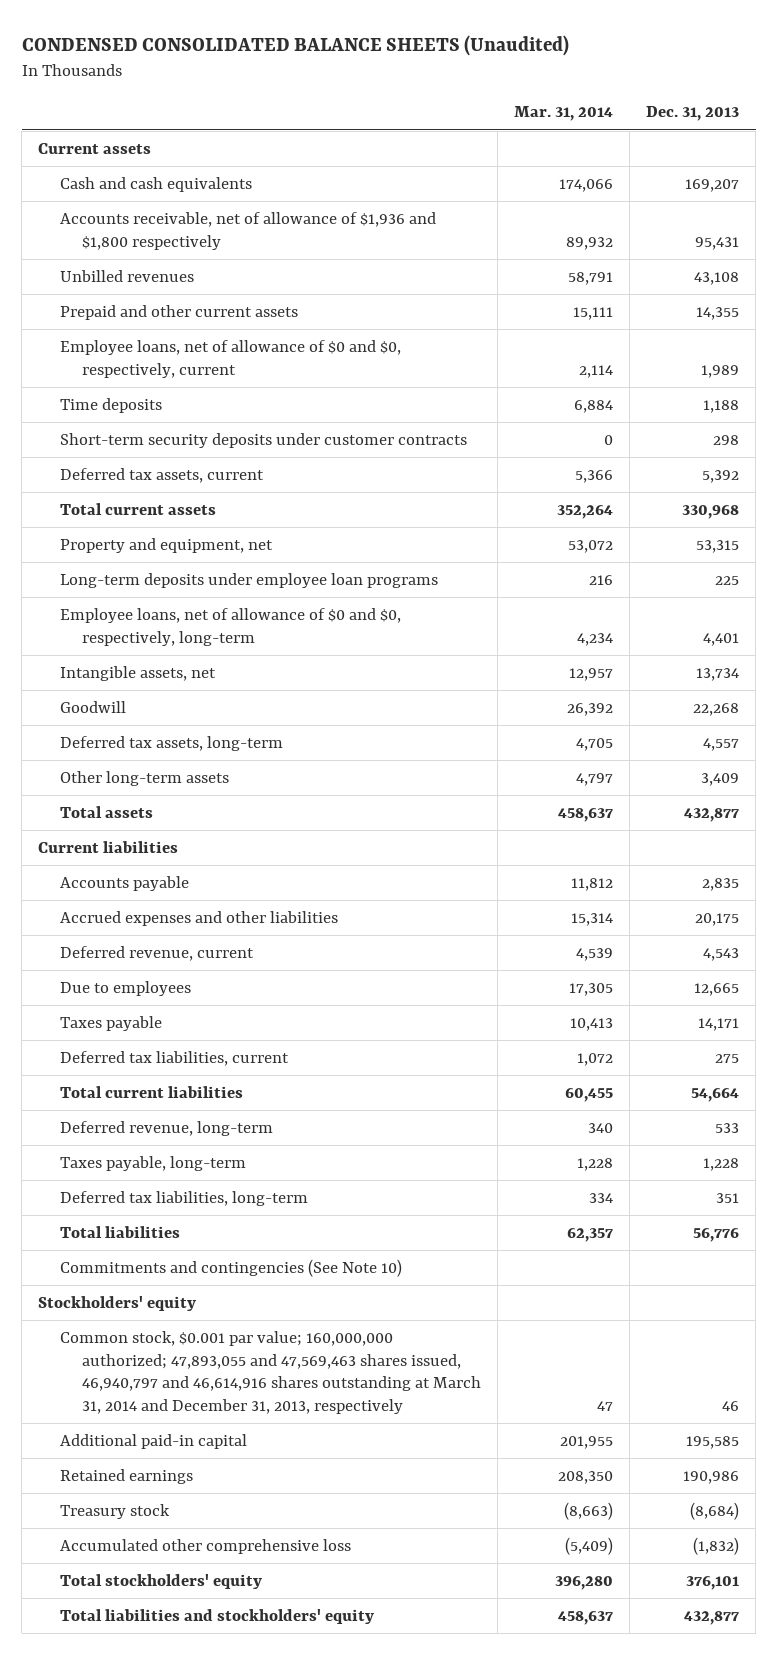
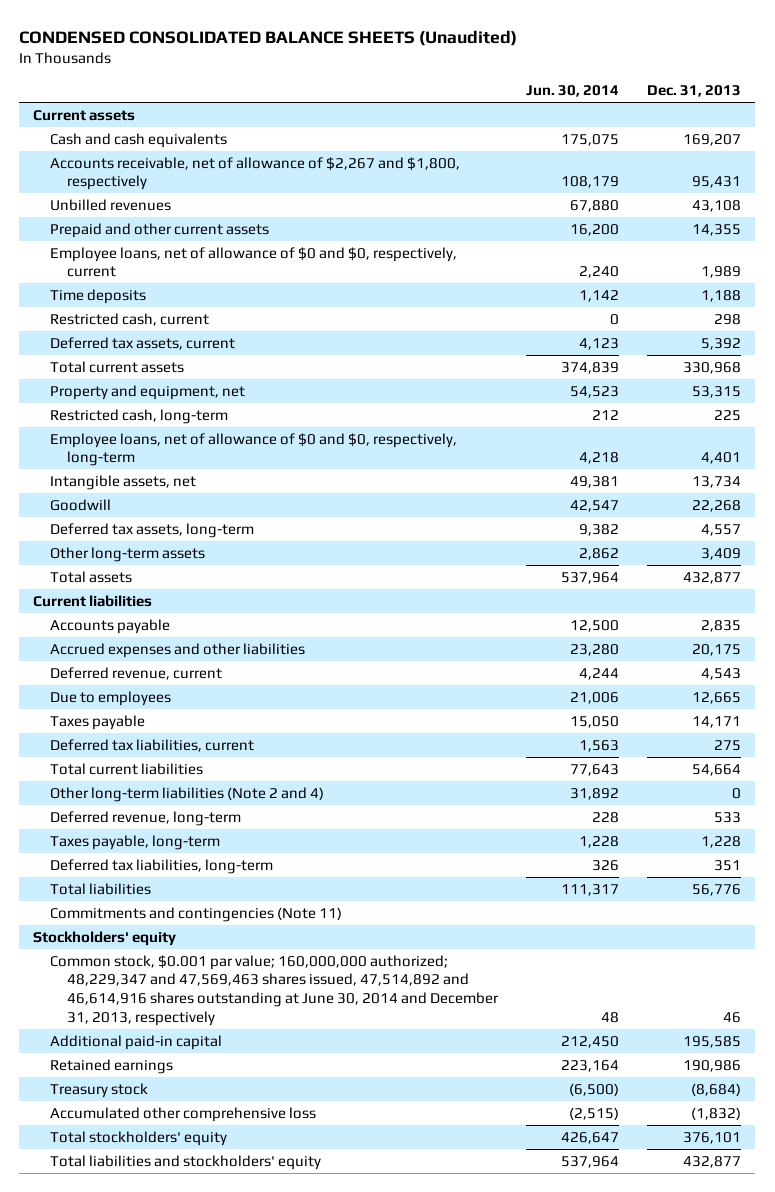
- | Mar. 31, 2014 | Dec. 31, 2013
+ | Jun. 30, 2014 | Dec. 31, 2013
- Accounts receivable, net of allowance of $1,936 and $1,800 respectively | 89,932 | 95,431
+ Accounts receivable, net of allowance of $2,267 and $1,800, respectively | 108,179 | 95,431
- Short-term security deposits under customer contracts | 0 | 298
+ Restricted cash, current | 0 | 298
- Long-term deposits under employee loan programs | 216 | 225
+ Restricted cash, long-term | 212 | 225
+ Other long-term liabilities (Note 2 and 4) | 31,892 | 0
- Commitments and contingencies (See Note 10)
+ Commitments and contingencies (Note 11)
- Common stock, $0.001 par value; 160,000,000 authorized; 47,893,055 and 47,569,463 shares issued, 46,940,797 and 46,614,916 shares outstanding at March 31, 2014 and December 31, 2013, respectively | 47 | 46
+ Common stock, $0.001 par value; 160,000,000 authorized; 48,229,347 and 47,569,463 shares issued, 47,514,892 and 46,614,916 shares outstanding at June 30, 2014 and December 31, 2013, respectively | 48 | 46

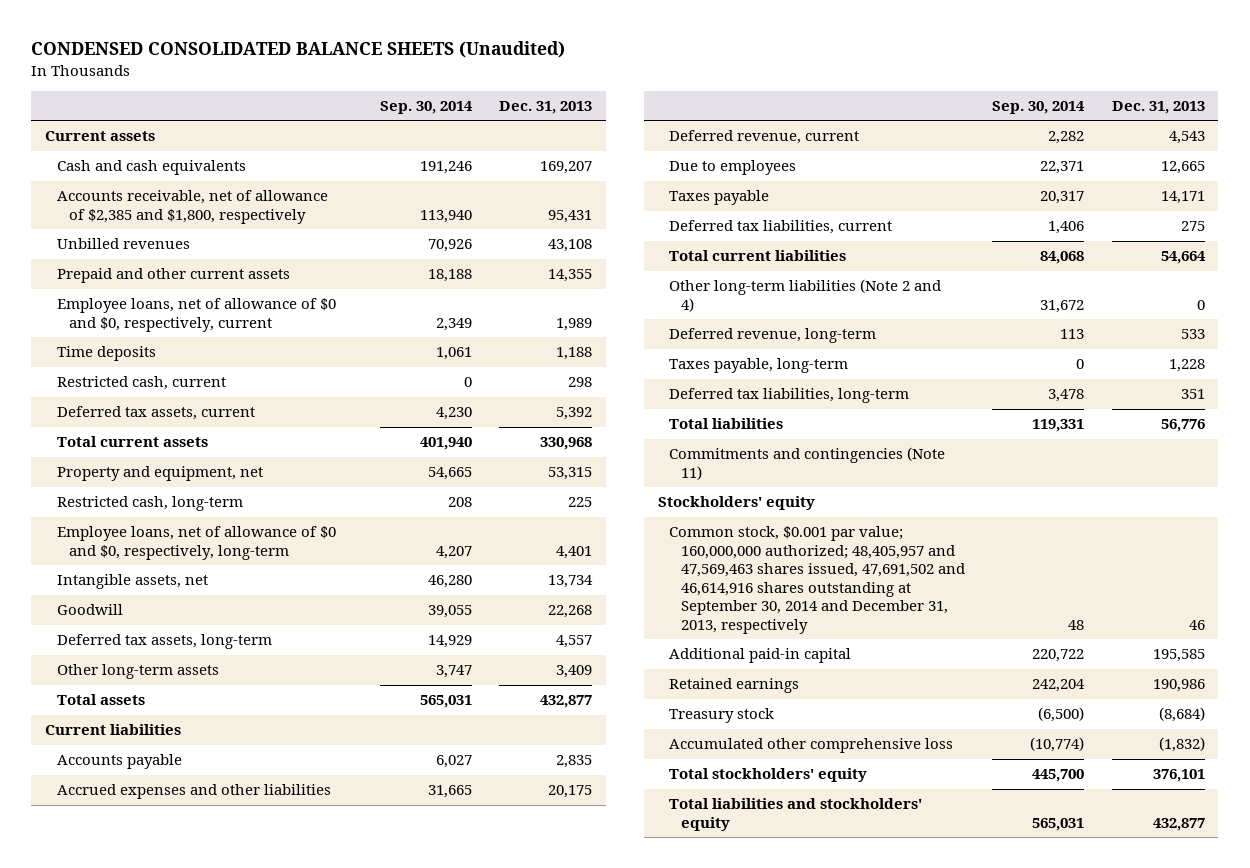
- | Jun. 30, 2014 | Dec. 31, 2013
+ | Sep. 30, 2014 | Dec. 31, 2013
- Accounts receivable, net of allowance of $2,267 and $1,800, respectively | 108,179 | 95,431
+ Accounts receivable, net of allowance of $2,385 and $1,800, respectively | 113,940 | 95,431
- Common stock, $0.001 par value; 160,000,000 authorized; 48,229,347 and 47,569,463 shares issued, 47,514,892 and 46,614,916 shares outstanding at June 30, 2014 and December 31, 2013, respectively | 48 | 46
+ Common stock, $0.001 par value; 160,000,000 authorized; 48,405,957 and 47,569,463 shares issued, 47,691,502 and 46,614,916 shares outstanding at September 30, 2014 and December 31, 2013, respectively | 48 | 46

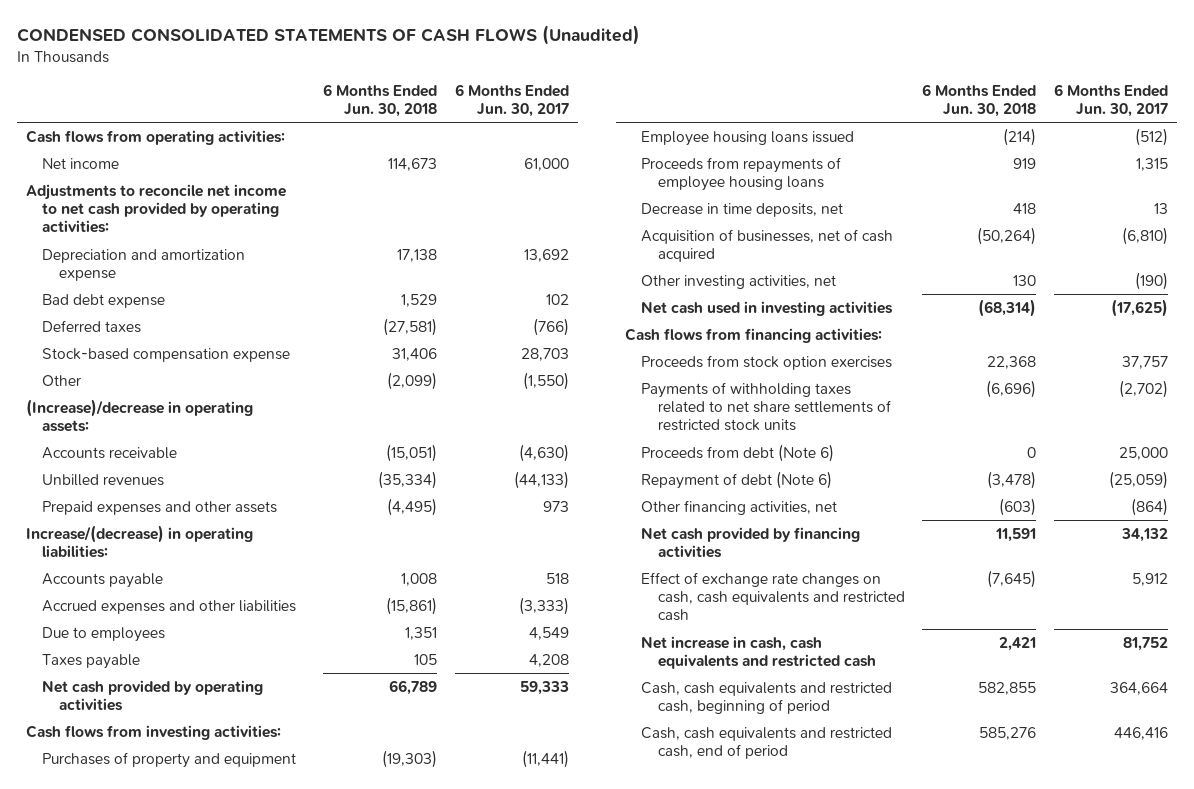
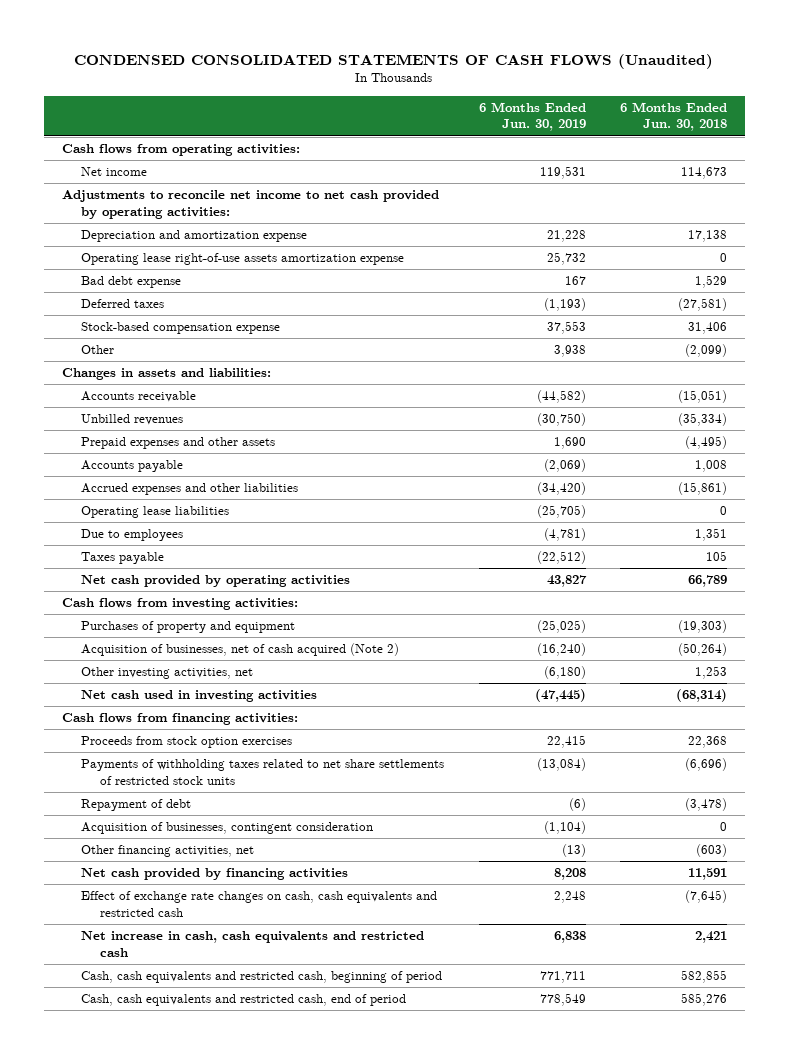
- | 6 Months Ended Jun. 30, 2018 | 6 Months Ended Jun. 30, 2017
+ | 6 Months Ended Jun. 30, 2019 | 6 Months Ended Jun. 30, 2018
+ Operating lease right-of-use assets amortization expense | 25,732 | 0
- (Increase)/decrease in operating assets:
+ Changes in assets and liabilities:
- Increase/(decrease) in operating liabilities:
+ Operating lease liabilities | (25,705) | 0
- Employee housing loans issued | (214) | (512)
- Proceeds from repayments of employee housing loans | 919 | 1,315
- Decrease in time deposits, net | 418 | 13
- Acquisition of businesses, net of cash acquired | (50,264) | (6,810)
- Other investing activities, net | 130 | (190)
+ Acquisition of businesses, net of cash acquired (Note 2) | (16,240) | (50,264)
+ Other investing activities, net | (6,180) | 1,253
- Proceeds from debt (Note 6) | 0 | 25,000
- Repayment of debt (Note 6) | (3,478) | (25,059)
+ Repayment of debt | (6) | (3,478)
+ Acquisition of businesses, contingent consideration | (1,104) | 0

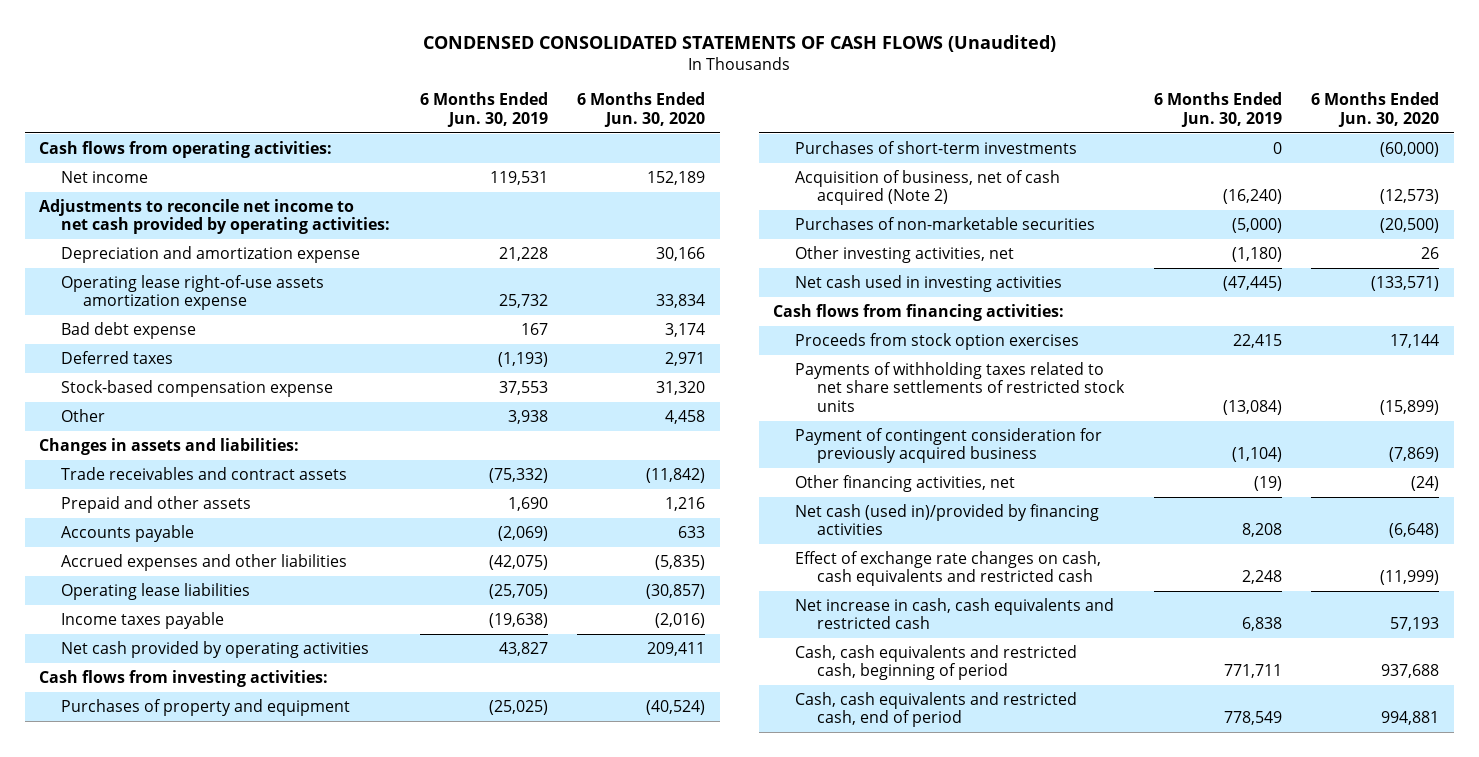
- | 6 Months Ended Jun. 30, 2019 | 6 Months Ended Jun. 30, 2018
+ | 6 Months Ended Jun. 30, 2019 | 6 Months Ended Jun. 30, 2020
- Accounts receivable | (44,582) | (15,051)
- Unbilled revenues | (30,750) | (35,334)
- Prepaid expenses and other assets | 1,690 | (4,495)
+ Trade receivables and contract assets | (75,332) | (11,842)
+ Prepaid and other assets | 1,690 | 1,216
- Accrued expenses and other liabilities | (34,420) | (15,861)
+ Accrued expenses and other liabilities | (42,075) | (5,835)
- Due to employees | (4,781) | 1,351
- Taxes payable | (22,512) | 105
+ Income taxes payable | (19,638) | (2,016)
- Acquisition of businesses, net of cash acquired (Note 2) | (16,240) | (50,264)
- Other investing activities, net | (6,180) | 1,253
+ Purchases of short-term investments | 0 | (60,000)
+ Acquisition of business, net of cash acquired (Note 2) | (16,240) | (12,573)
+ Purchases of non-marketable securities | (5,000) | (20,500)
+ Other investing activities, net | (1,180) | 26
- Repayment of debt | (6) | (3,478)
- Acquisition of businesses, contingent consideration | (1,104) | 0
- Other financing activities, net | (13) | (603)
- Net cash provided by financing activities | 8,208 | 11,591
+ Payment of contingent consideration for previously acquired business | (1,104) | (7,869)
+ Other financing activities, net | (19) | (24)
+ Net cash (used in)/provided by financing activities | 8,208 | (6,648)

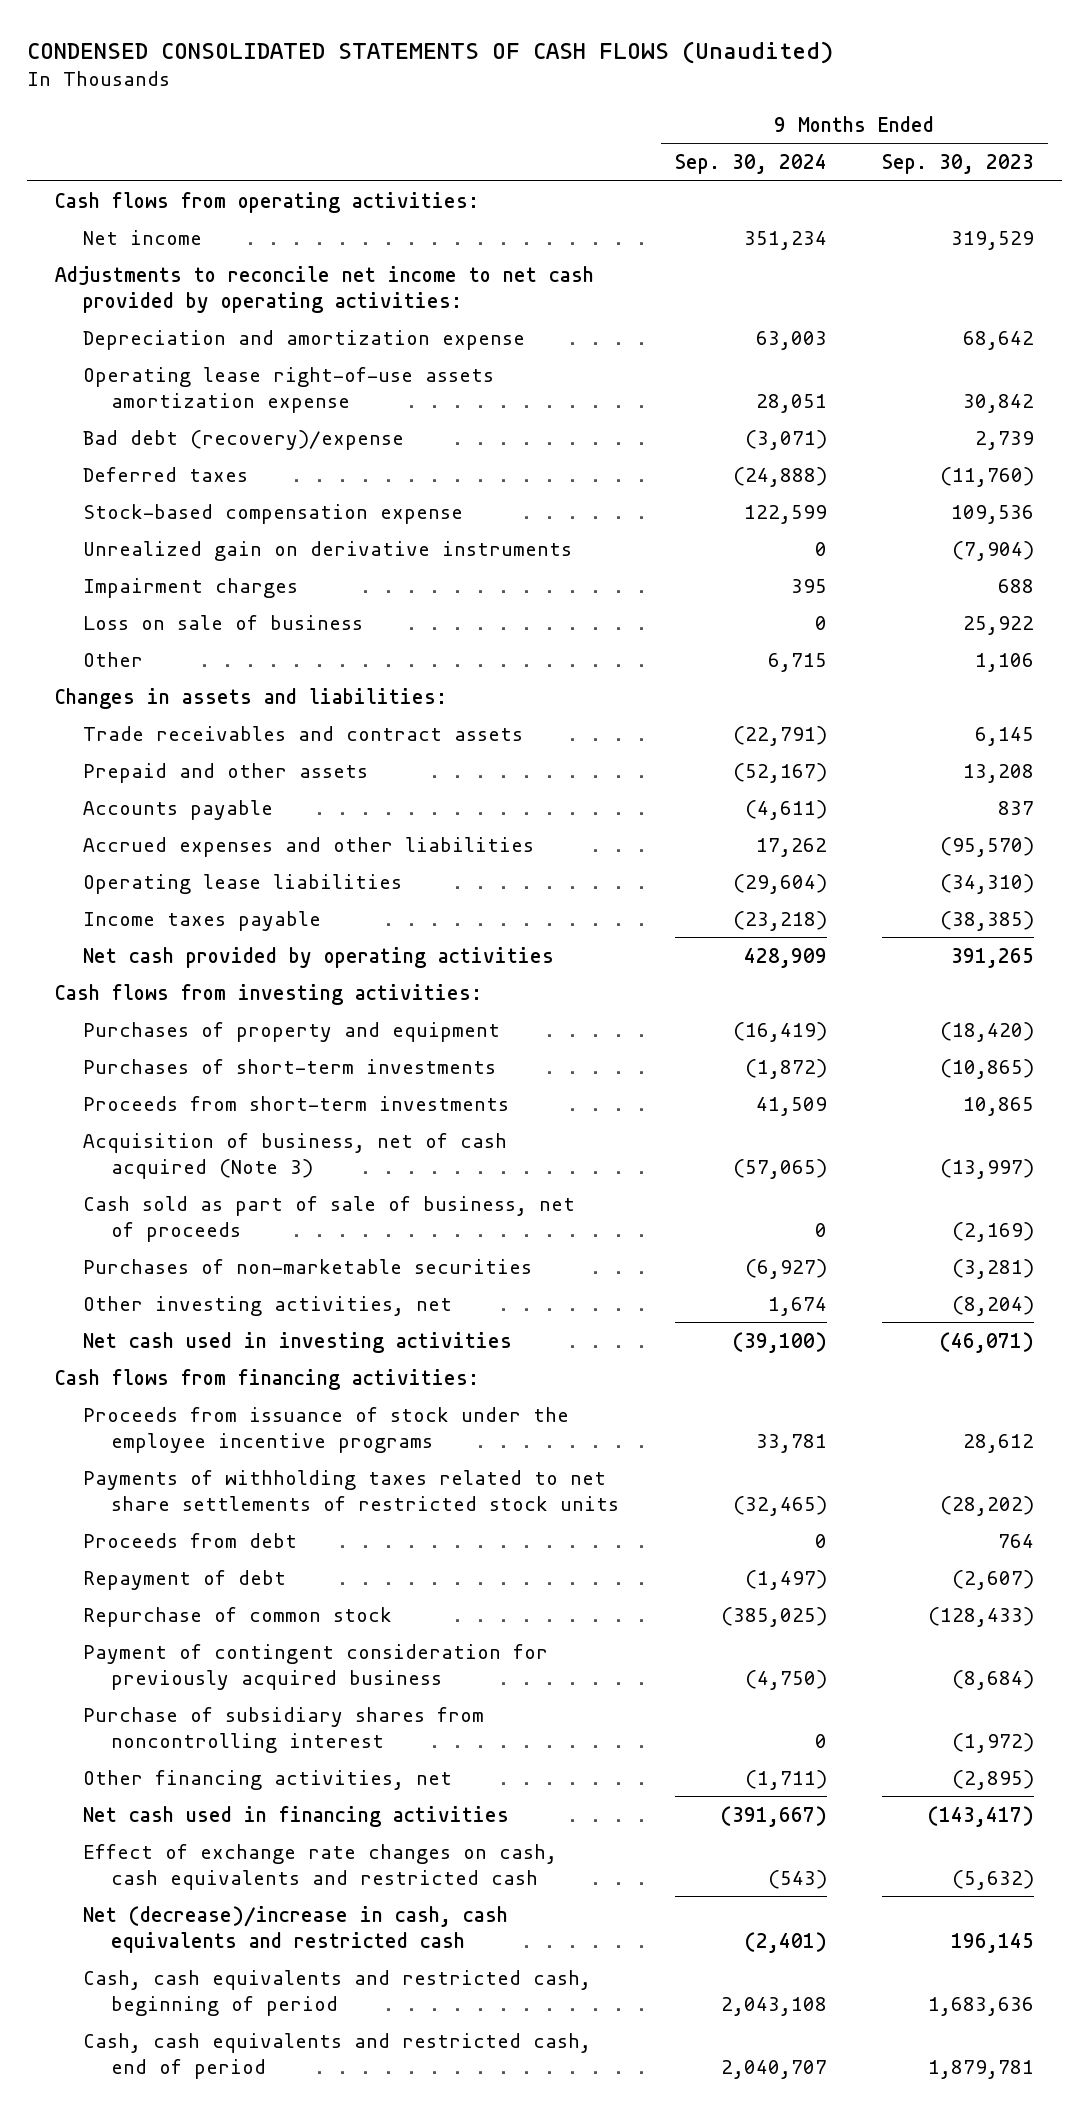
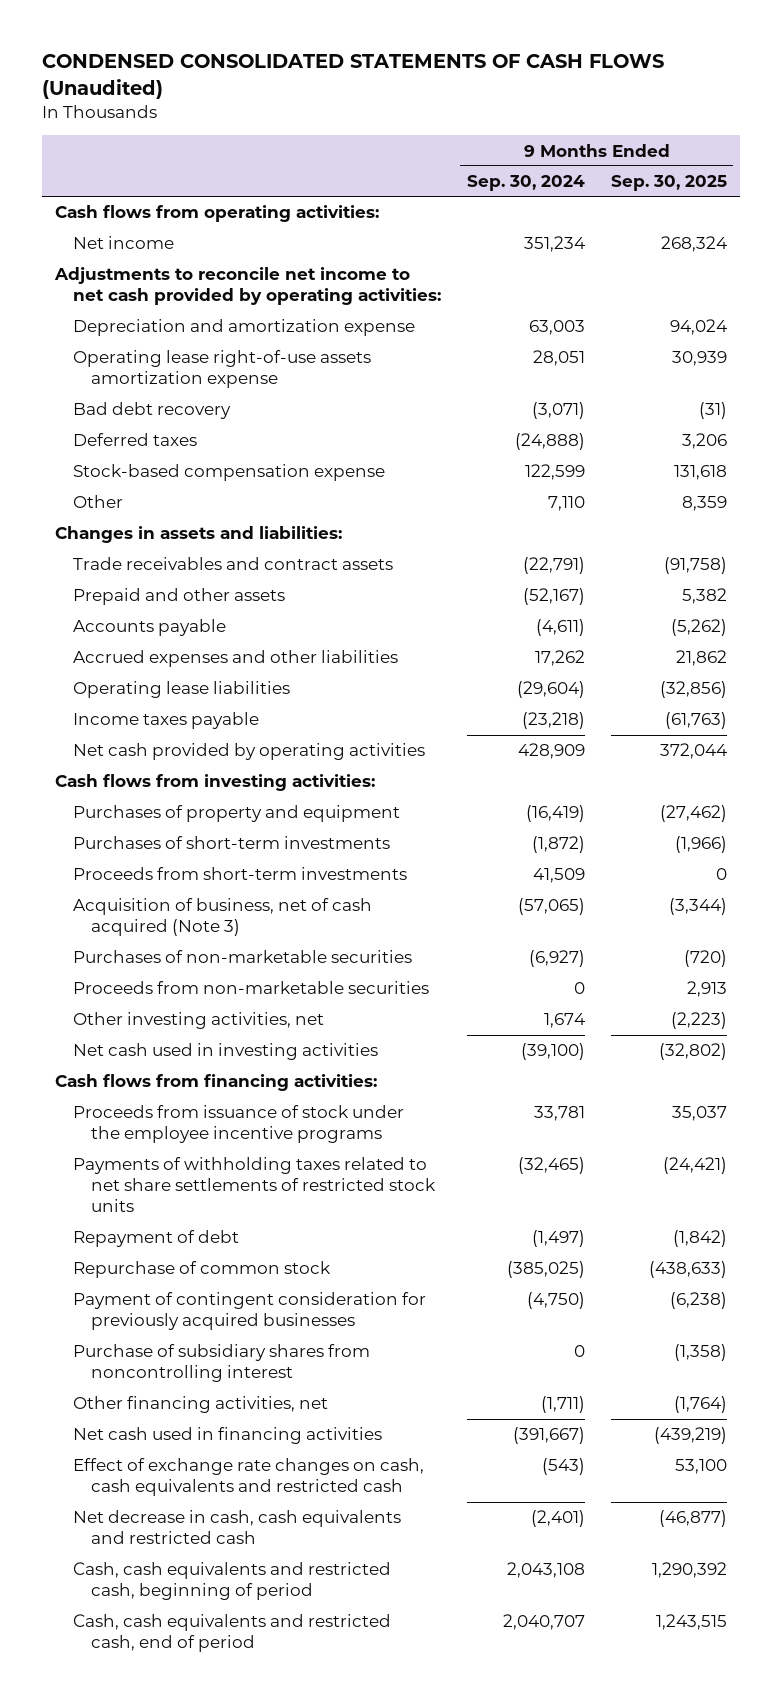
- | 9 Months Ended Sep. 30, 2024 | 9 Months Ended Sep. 30, 2023
+ | 9 Months Ended Sep. 30, 2024 | 9 Months Ended Sep. 30, 2025
- Bad debt (recovery)/expense | (3,071) | 2,739
+ Bad debt recovery | (3,071) | (31)
- Unrealized gain on derivative instruments | 0 | (7,904)
- Impairment charges | 395 | 688
- Loss on sale of business | 0 | 25,922
- Other | 6,715 | 1,106
+ Other | 7,110 | 8,359
- Cash sold as part of sale of business, net of proceeds | 0 | (2,169)
+ Proceeds from non-marketable securities | 0 | 2,913
- Proceeds from debt | 0 | 764
- Payment of contingent consideration for previously acquired business | (4,750) | (8,684)
+ Payment of contingent consideration for previously acquired businesses | (4,750) | (6,238)
- Net (decrease)/increase in cash, cash equivalents and restricted cash | (2,401) | 196,145
+ Net decrease in cash, cash equivalents and restricted cash | (2,401) | (46,877)

